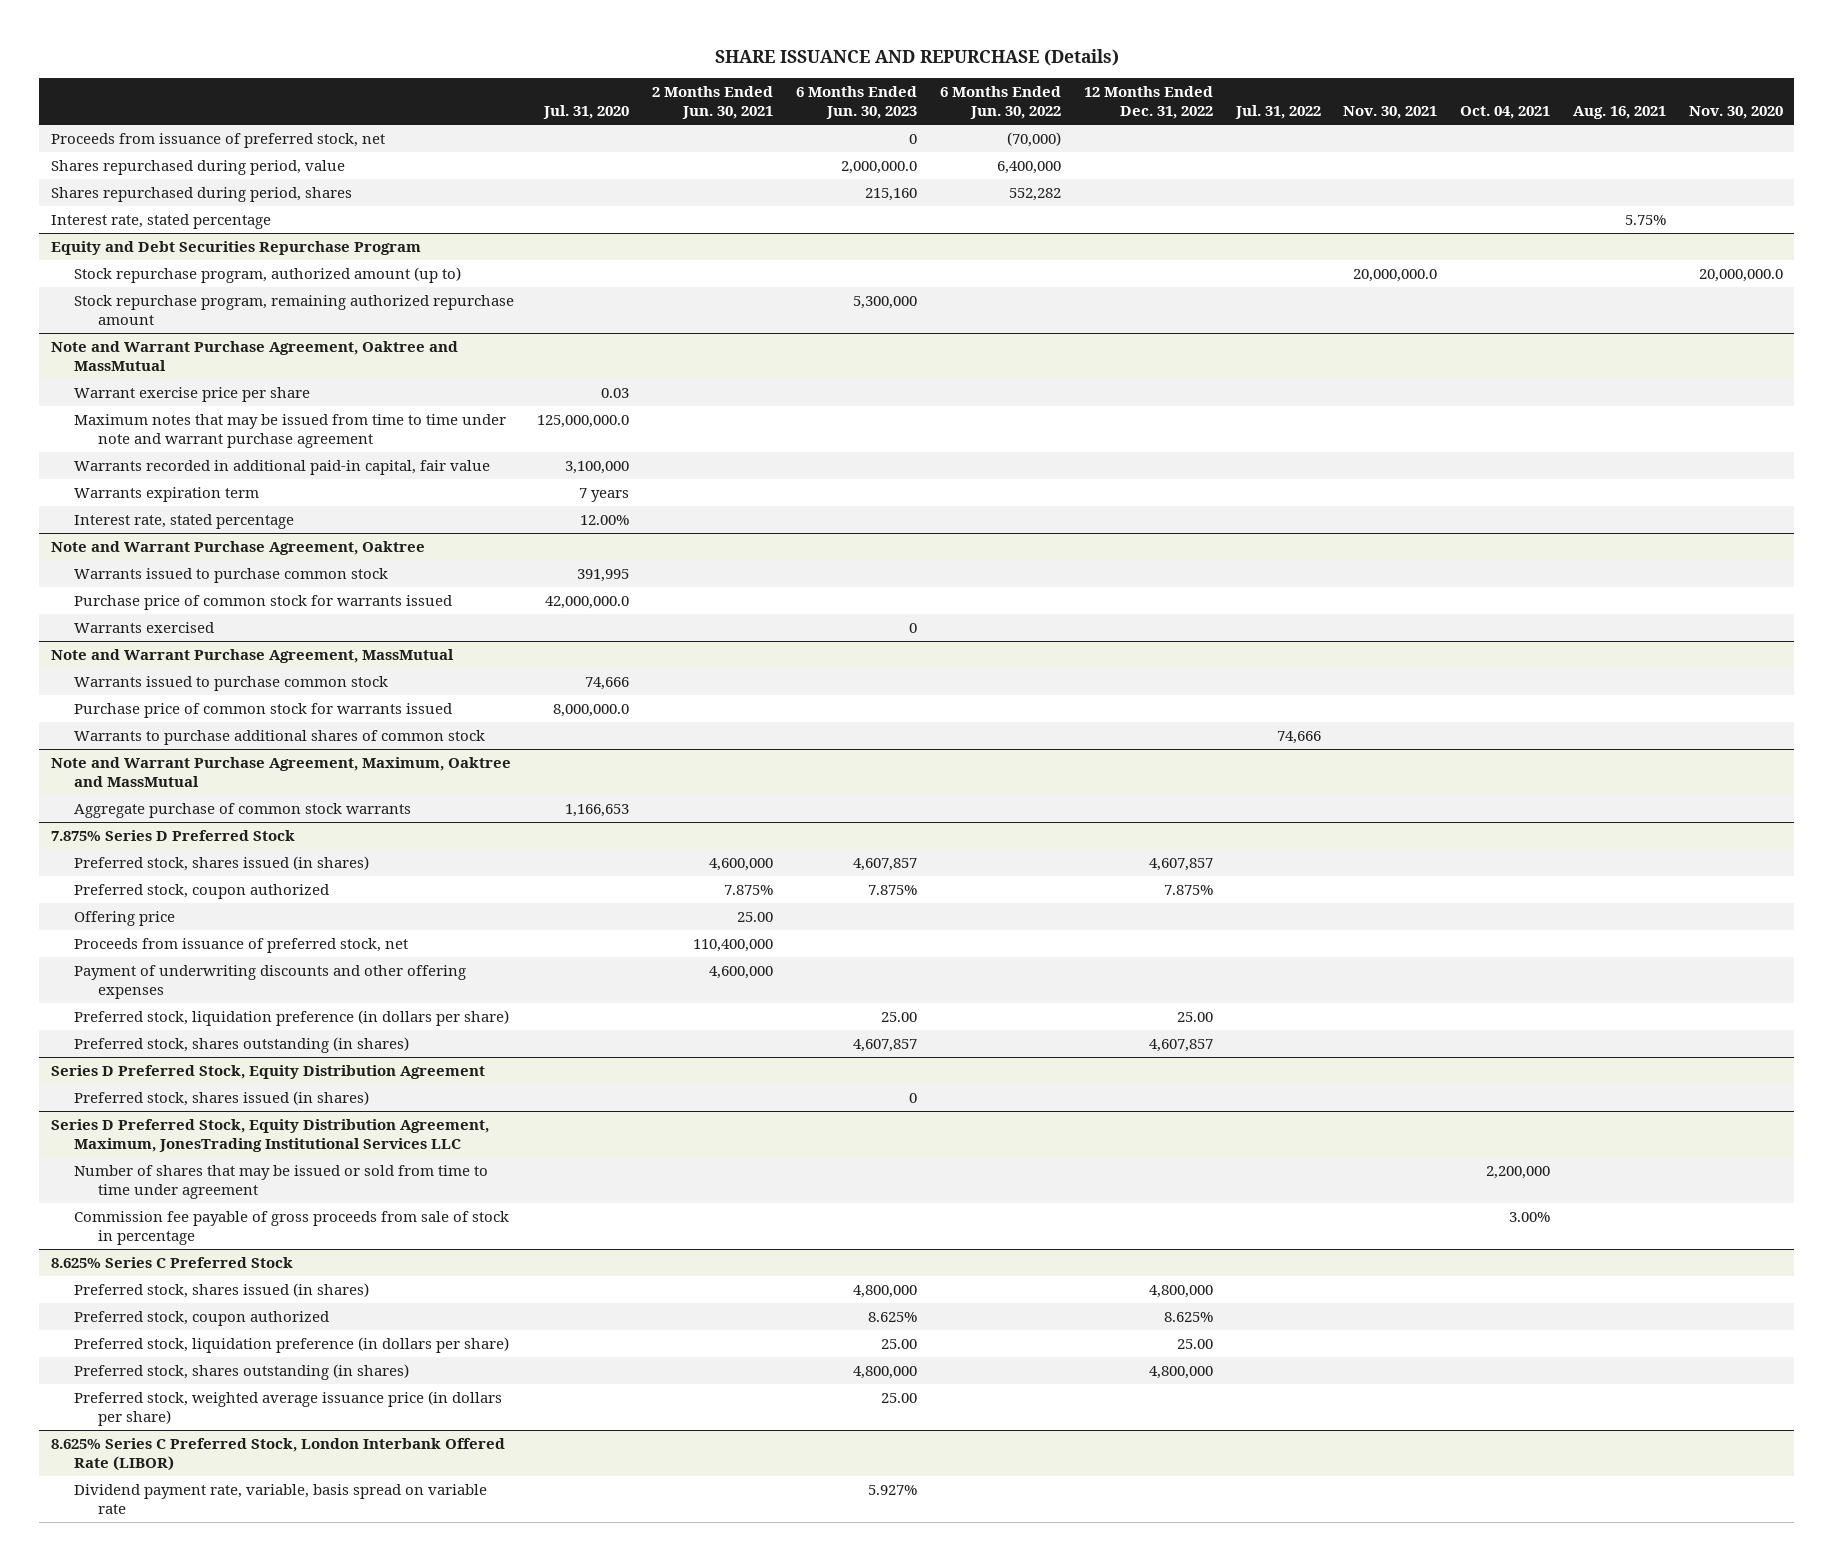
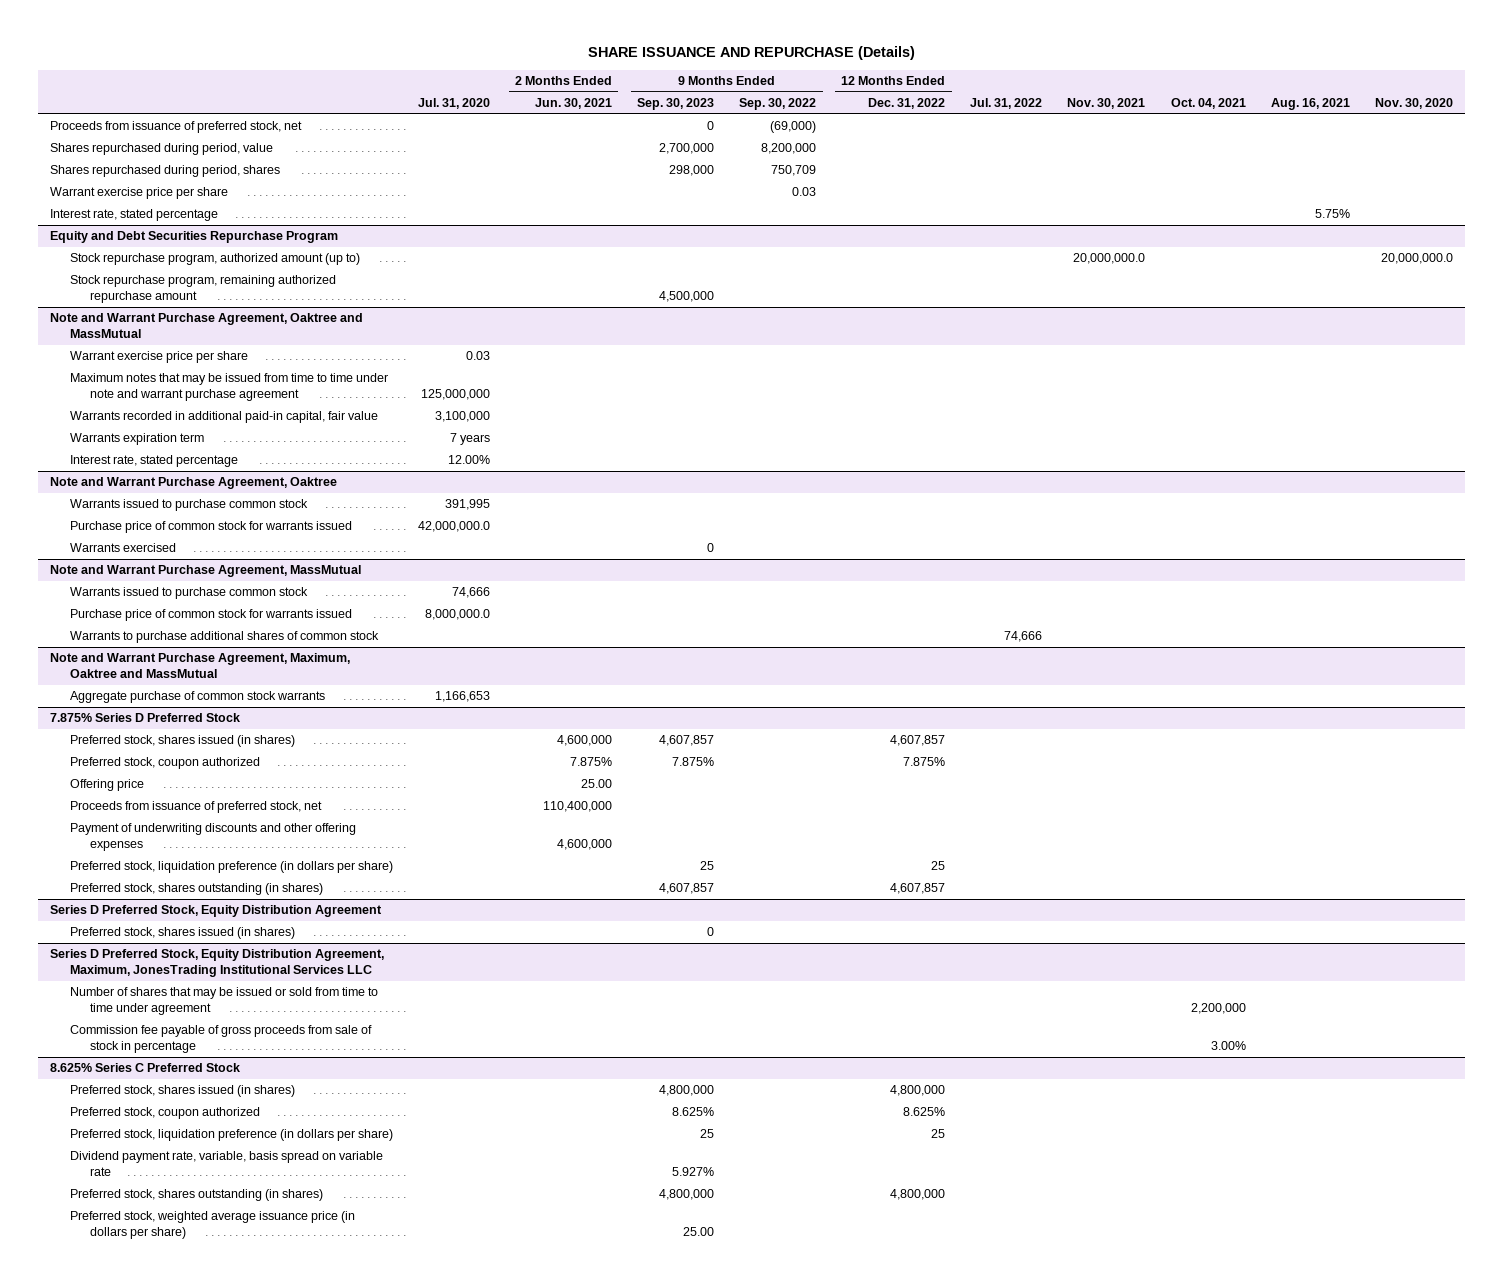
- | Jul. 31, 2020 | 2 Months Ended Jun. 30, 2021 | 6 Months Ended Jun. 30, 2023 | 6 Months Ended Jun. 30, 2022 | 12 Months Ended Dec. 31, 2022 | Jul. 31, 2022 | Nov. 30, 2021 | Oct. 04, 2021 | Aug. 16, 2021 | Nov. 30, 2020
+ | Jul. 31, 2020 | 2 Months Ended Jun. 30, 2021 | 9 Months Ended Sep. 30, 2023 | 9 Months Ended Sep. 30, 2022 | 12 Months Ended Dec. 31, 2022 | Jul. 31, 2022 | Nov. 30, 2021 | Oct. 04, 2021 | Aug. 16, 2021 | Nov. 30, 2020
+ Warrant exercise price per share | | | | 0.03 | | | | | |
@ Note and Warrant Purchase Agreement, Oaktree and MassMutual
- Maximum notes that may be issued from time to time under note and warrant purchase agreement | 125,000,000.0 | | | | | | | | |
+ Maximum notes that may be issued from time to time under note and warrant purchase agreement | 125,000,000 | | | | | | | | |
@ 7.875% Series D Preferred Stock
- Preferred stock, liquidation preference (in dollars per share) | | | 25.00 | | 25.00 | | | | |
+ Preferred stock, liquidation preference (in dollars per share) | | | 25 | | 25 | | | | |
@ 8.625% Series C Preferred Stock
- Preferred stock, liquidation preference (in dollars per share) | | | 25.00 | | 25.00 | | | | |
+ Preferred stock, liquidation preference (in dollars per share) | | | 25 | | 25 | | | | |
+ Dividend payment rate, variable, basis spread on variable rate | | | 5.927% | | | | | | |
- 8.625% Series C Preferred Stock, London Interbank Offered Rate (LIBOR)
- Dividend payment rate, variable, basis spread on variable rate | | | 5.927% | | | | | | |

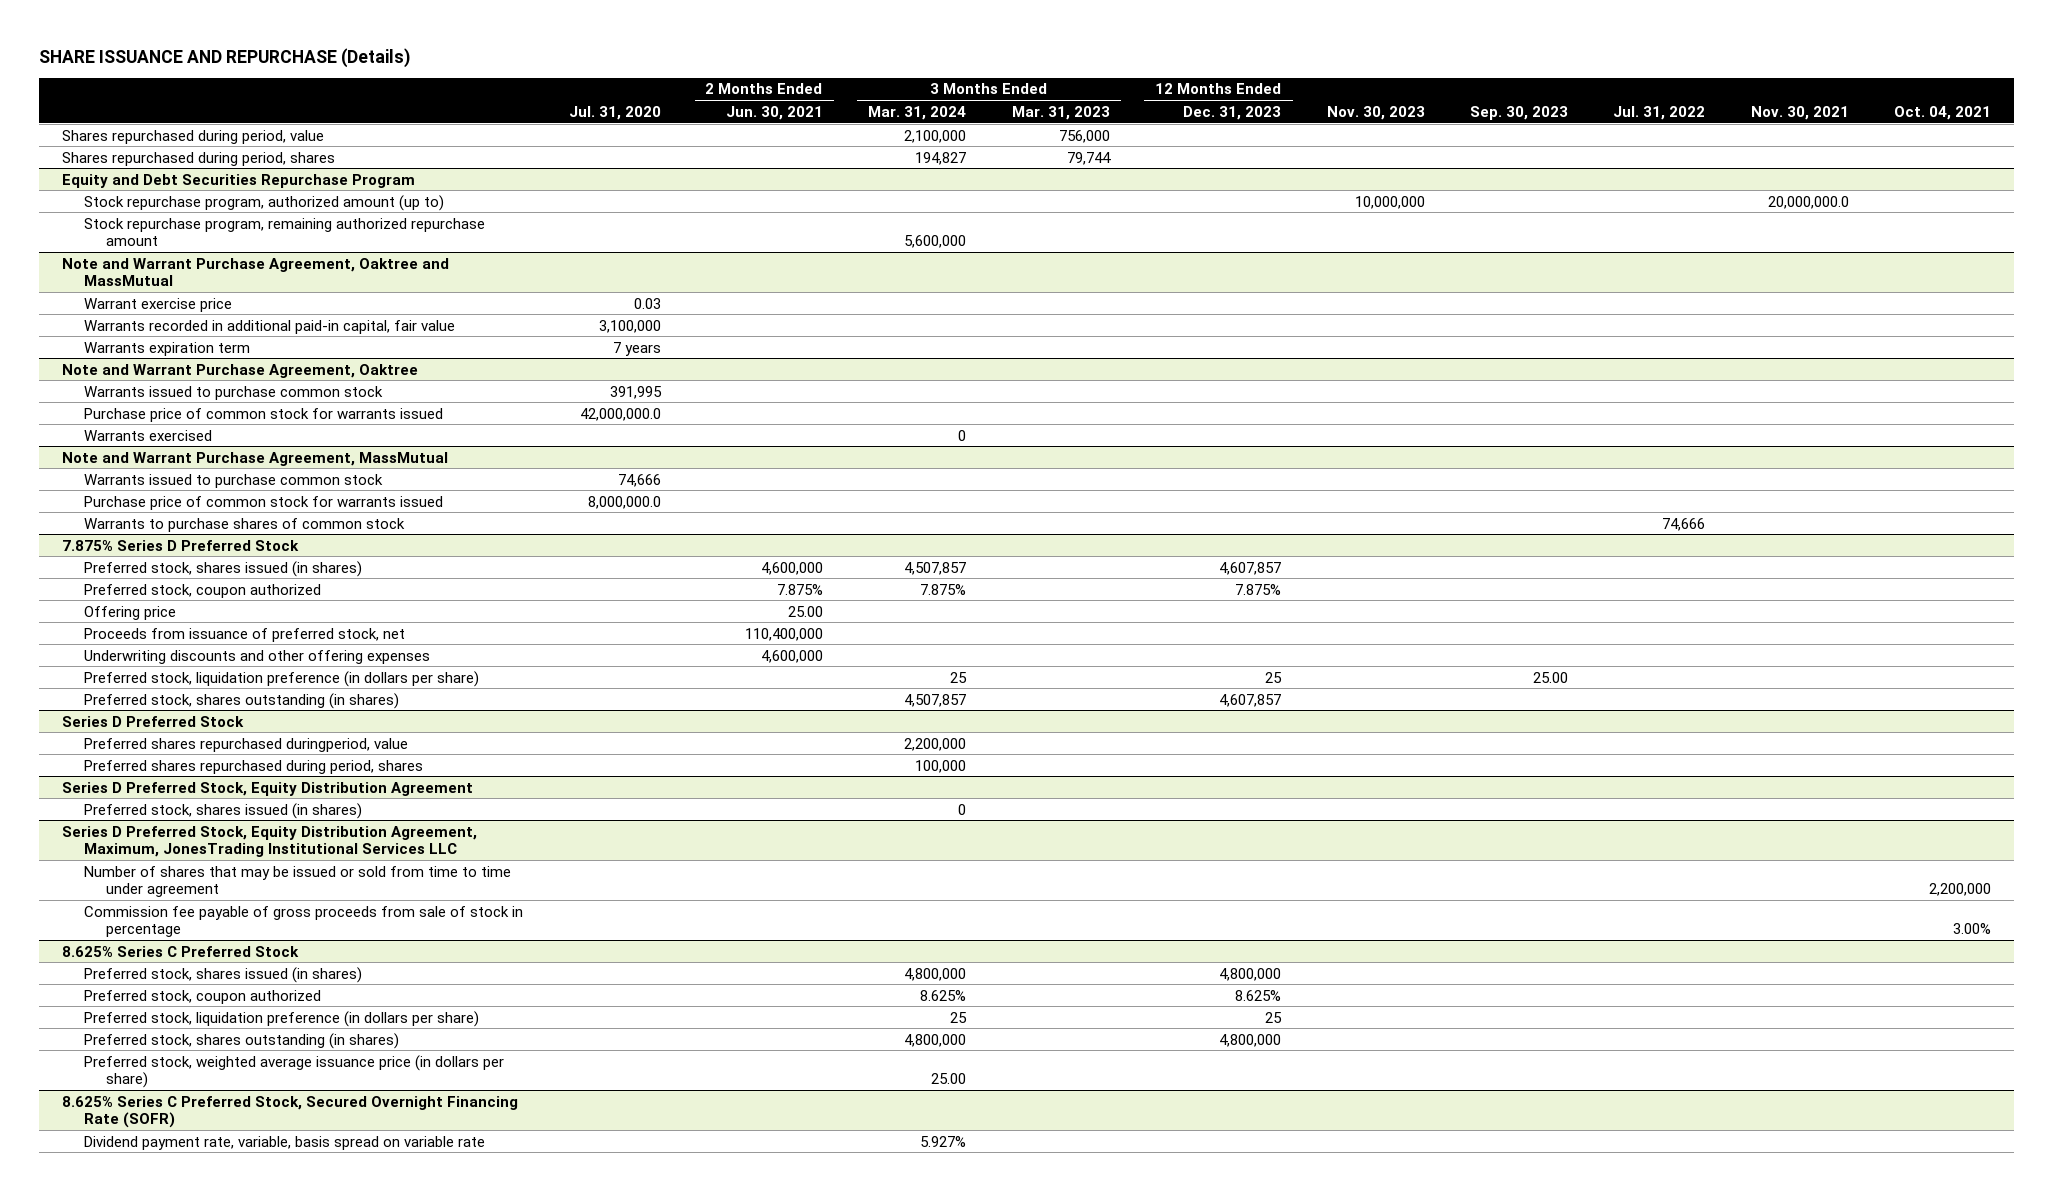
- | Jul. 31, 2020 | 2 Months Ended Jun. 30, 2021 | 9 Months Ended Sep. 30, 2023 | 9 Months Ended Sep. 30, 2022 | 12 Months Ended Dec. 31, 2022 | Jul. 31, 2022 | Nov. 30, 2021 | Oct. 04, 2021 | Aug. 16, 2021 | Nov. 30, 2020
+ | Jul. 31, 2020 | 2 Months Ended Jun. 30, 2021 | 3 Months Ended Mar. 31, 2024 | 3 Months Ended Mar. 31, 2023 | 12 Months Ended Dec. 31, 2023 | Nov. 30, 2023 | Sep. 30, 2023 | Jul. 31, 2022 | Nov. 30, 2021 | Oct. 04, 2021
- Proceeds from issuance of preferred stock, net | | | 0 | (69,000) | | | | | |
- Warrant exercise price per share | | | | 0.03 | | | | | |
- Interest rate, stated percentage | | | | | | | | | 5.75% |
@ Note and Warrant Purchase Agreement, Oaktree and MassMutual
- Warrant exercise price per share | 0.03 | | | | | | | | |
- Maximum notes that may be issued from time to time under note and warrant purchase agreement | 125,000,000 | | | | | | | | |
+ Warrant exercise price | 0.03 | | | | | | | | |
- Interest rate, stated percentage | 12.00% | | | | | | | | |
@ Note and Warrant Purchase Agreement, MassMutual
- Warrants to purchase additional shares of common stock | | | | | | 74,666 | | | |
- Note and Warrant Purchase Agreement, Maximum, Oaktree and MassMutual
- Aggregate purchase of common stock warrants | 1,166,653 | | | | | | | | |
@ Note and Warrant Purchase Agreement, MassMutual
+ Warrants to purchase shares of common stock | | | | | | | | 74,666 | |
@ 7.875% Series D Preferred Stock
- Payment of underwriting discounts and other offering expenses | | 4,600,000 | | | | | | | |
+ Underwriting discounts and other offering expenses | | 4,600,000 | | | | | | | |
+ Series D Preferred Stock
+ Preferred shares repurchased duringperiod, value | | | 2,200,000 | | | | | | |
+ Preferred shares repurchased during period, shares | | | 100,000 | | | | | | |
@ 8.625% Series C Preferred Stock
- Dividend payment rate, variable, basis spread on variable rate | | | 5.927% | | | | | | |
+ 8.625% Series C Preferred Stock, Secured Overnight Financing Rate (SOFR)
+ Dividend payment rate, variable, basis spread on variable rate | | | 5.927% | | | | | | |

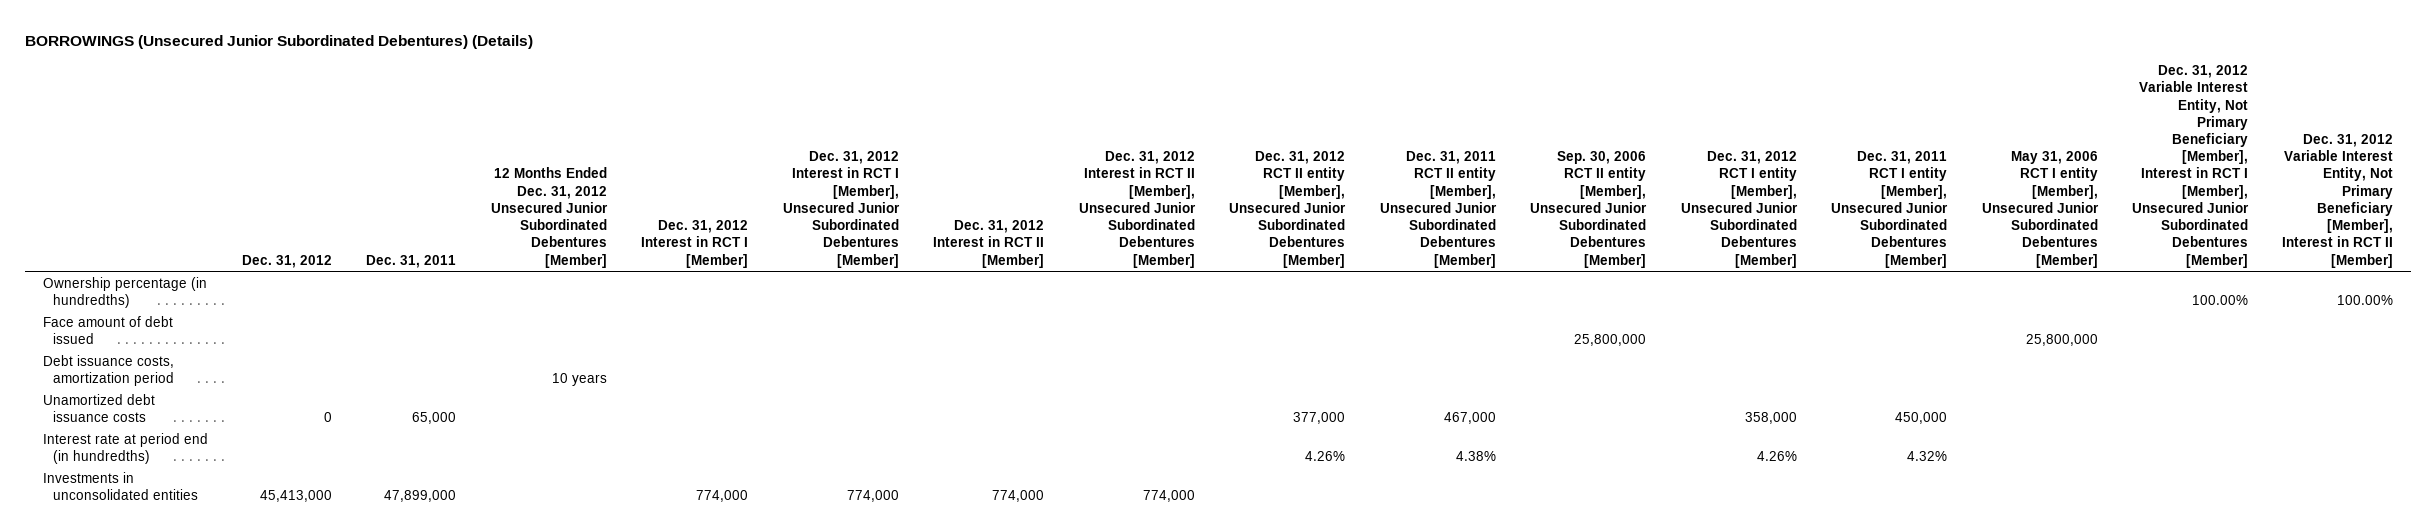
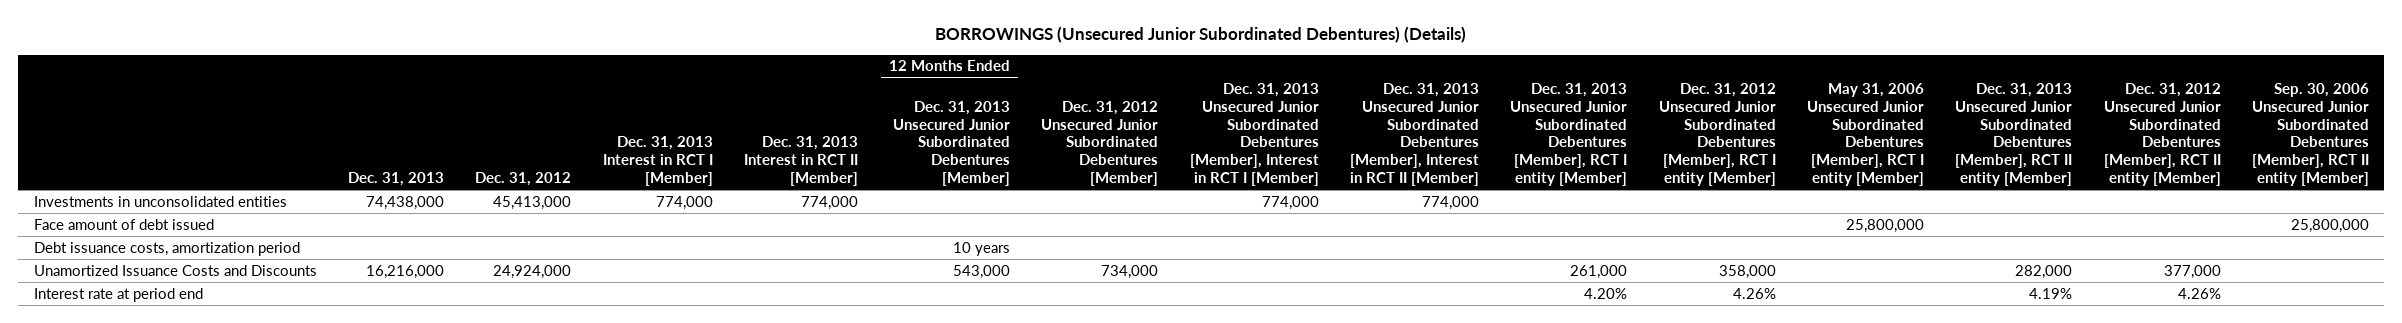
- | Dec. 31, 2012 | Dec. 31, 2011 | 12 Months Ended Dec. 31, 2012 Unsecured Junior Subordinated Debentures [Member] | Dec. 31, 2012 Interest in RCT I [Member] | Dec. 31, 2012 Interest in RCT I [Member], Unsecured Junior Subordinated Debentures [Member] | Dec. 31, 2012 Interest in RCT II [Member] | Dec. 31, 2012 Interest in RCT II [Member], Unsecured Junior Subordinated Debentures [Member] | Dec. 31, 2012 RCT II entity [Member], Unsecured Junior Subordinated Debentures [Member] | Dec. 31, 2011 RCT II entity [Member], Unsecured Junior Subordinated Debentures [Member] | Sep. 30, 2006 RCT II entity [Member], Unsecured Junior Subordinated Debentures [Member] | Dec. 31, 2012 RCT I entity [Member], Unsecured Junior Subordinated Debentures [Member] | Dec. 31, 2011 RCT I entity [Member], Unsecured Junior Subordinated Debentures [Member] | May 31, 2006 RCT I entity [Member], Unsecured Junior Subordinated Debentures [Member] | Dec. 31, 2012 Variable Interest Entity, Not Primary Beneficiary [Member], Interest in RCT I [Member], Unsecured Junior Subordinated Debentures [Member] | Dec. 31, 2012 Variable Interest Entity, Not Primary Beneficiary [Member], Interest in RCT II [Member]
+ | Dec. 31, 2013 | Dec. 31, 2012 | Dec. 31, 2013 Interest in RCT I [Member] | Dec. 31, 2013 Interest in RCT II [Member] | 12 Months Ended Dec. 31, 2013 Unsecured Junior Subordinated Debentures [Member] | Dec. 31, 2012 Unsecured Junior Subordinated Debentures [Member] | Dec. 31, 2013 Unsecured Junior Subordinated Debentures [Member], Interest in RCT I [Member] | Dec. 31, 2013 Unsecured Junior Subordinated Debentures [Member], Interest in RCT II [Member] | Dec. 31, 2013 Unsecured Junior Subordinated Debentures [Member], RCT I entity [Member] | Dec. 31, 2012 Unsecured Junior Subordinated Debentures [Member], RCT I entity [Member] | May 31, 2006 Unsecured Junior Subordinated Debentures [Member], RCT I entity [Member] | Dec. 31, 2013 Unsecured Junior Subordinated Debentures [Member], RCT II entity [Member] | Dec. 31, 2012 Unsecured Junior Subordinated Debentures [Member], RCT II entity [Member] | Sep. 30, 2006 Unsecured Junior Subordinated Debentures [Member], RCT II entity [Member]
- Ownership percentage (in hundredths) | | | | | | | | | | | | | | 100.00% | 100.00%
moved up: Investments in unconsolidated entities | 74,438,000 | 45,413,000 | 774,000 | 774,000 | | | 774,000 | 774,000 | | | | | |
- Unamortized debt issuance costs | 0 | 65,000 | | | | | | 377,000 | 467,000 | | 358,000 | 450,000 | | |
- Interest rate at period end (in hundredths) | | | | | | | | 4.26% | 4.38% | | 4.26% | 4.32% | | |
+ Unamortized Issuance Costs and Discounts | 16,216,000 | 24,924,000 | | | 543,000 | 734,000 | | | 261,000 | 358,000 | | 282,000 | 377,000 |
+ Interest rate at period end | | | | | | | | | 4.20% | 4.26% | | 4.19% | 4.26% |

